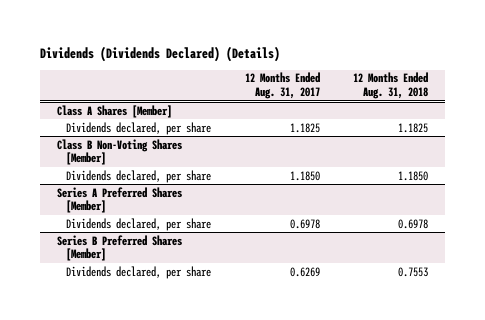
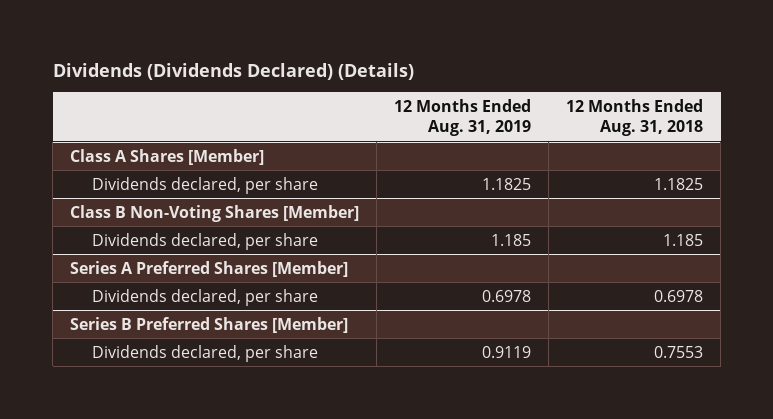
- | 12 Months Ended Aug. 31, 2017 | 12 Months Ended Aug. 31, 2018
+ | 12 Months Ended Aug. 31, 2019 | 12 Months Ended Aug. 31, 2018
@ Class B Non-Voting Shares [Member]
- Dividends declared, per share | 1.1850 | 1.1850
+ Dividends declared, per share | 1.185 | 1.185

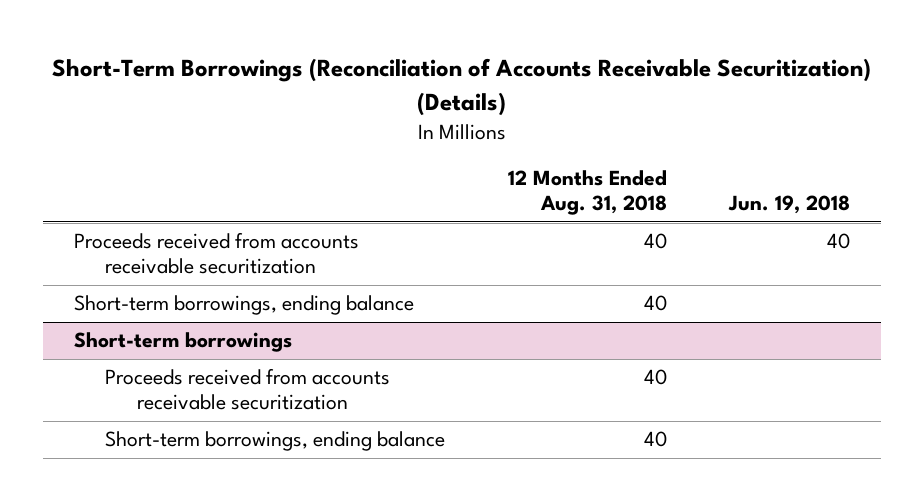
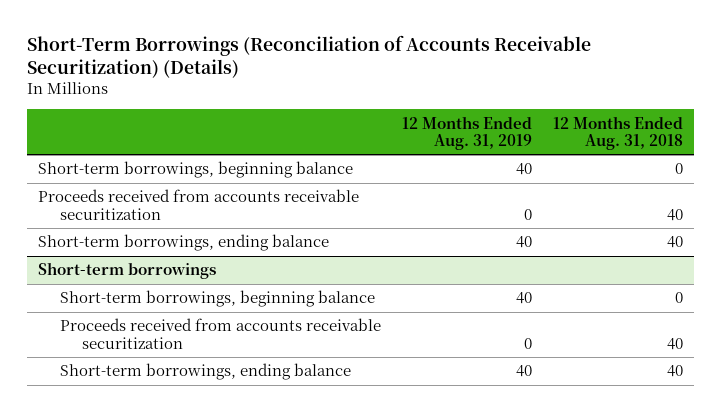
- | 12 Months Ended Aug. 31, 2018 | Jun. 19, 2018
+ | 12 Months Ended Aug. 31, 2019 | 12 Months Ended Aug. 31, 2018
+ Short-term borrowings, beginning balance | 40 | 0
@ Short-term borrowings
+ Short-term borrowings, beginning balance | 40 | 0

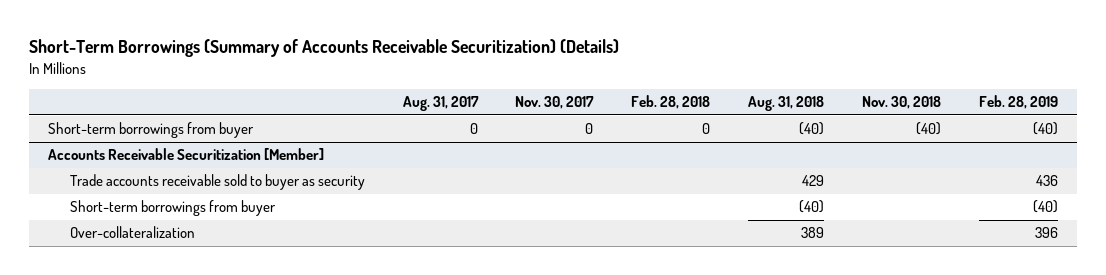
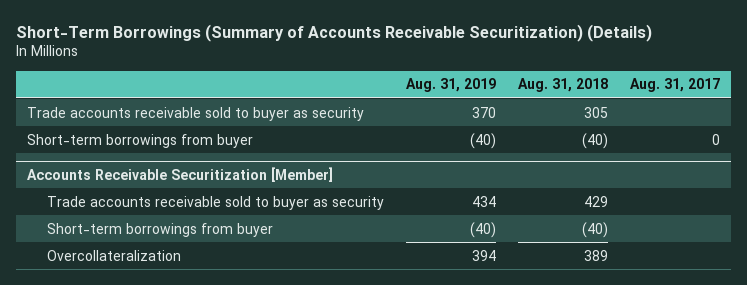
- | Aug. 31, 2017 | Nov. 30, 2017 | Feb. 28, 2018 | Aug. 31, 2018 | Nov. 30, 2018 | Feb. 28, 2019
+ | Aug. 31, 2019 | Aug. 31, 2018 | Aug. 31, 2017
+ Trade accounts receivable sold to buyer as security | 370 | 305 |
@ Accounts Receivable Securitization [Member]
- Over-collateralization | | | | 389 | | 396
+ Overcollateralization | 394 | 389 |

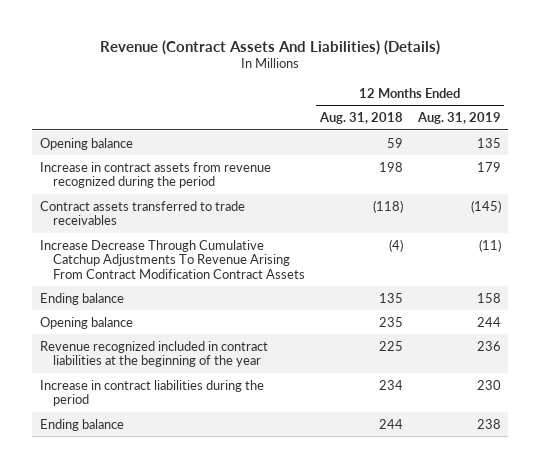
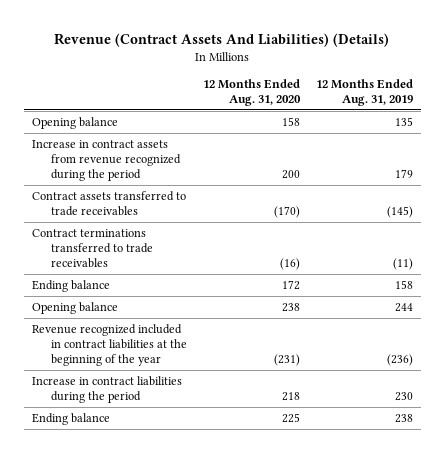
- | 12 Months Ended Aug. 31, 2018 | 12 Months Ended Aug. 31, 2019
+ | 12 Months Ended Aug. 31, 2020 | 12 Months Ended Aug. 31, 2019
- Increase Decrease Through Cumulative Catchup Adjustments To Revenue Arising From Contract Modification Contract Assets | (4) | (11)
+ Contract terminations transferred to trade receivables | (16) | (11)
- Revenue recognized included in contract liabilities at the beginning of the year | 225 | 236
+ Revenue recognized included in contract liabilities at the beginning of the year | (231) | (236)

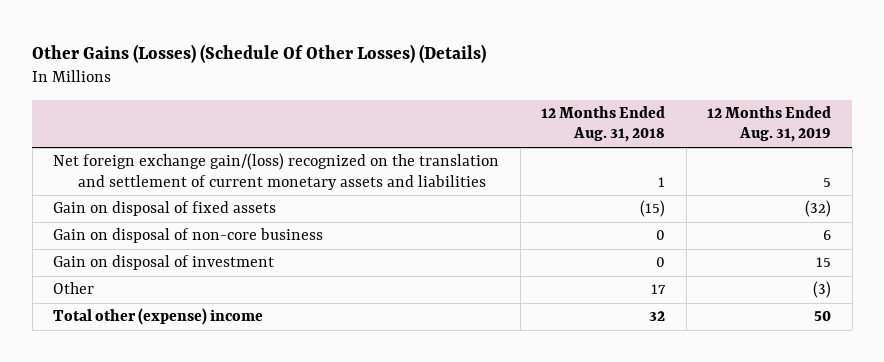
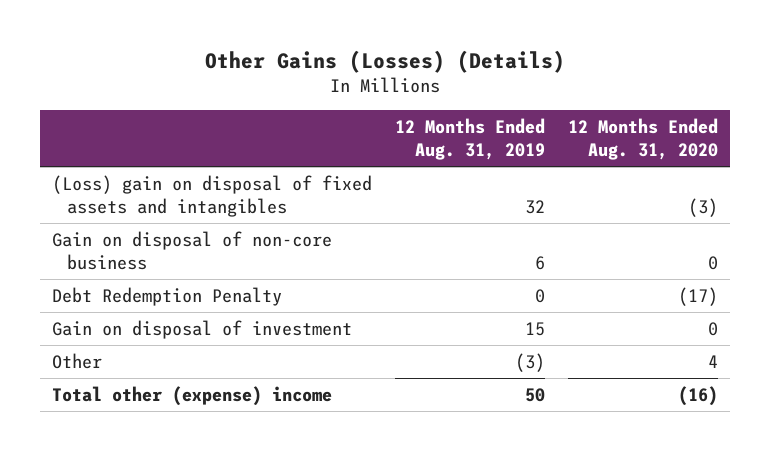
- Other Gains (Losses) (Schedule Of Other Losses) (Details)
+ Other Gains (Losses) (Details)
- | 12 Months Ended Aug. 31, 2018 | 12 Months Ended Aug. 31, 2019
+ | 12 Months Ended Aug. 31, 2019 | 12 Months Ended Aug. 31, 2020
- Net foreign exchange gain/(loss) recognized on the translation and settlement of current monetary assets and liabilities | 1 | 5
- Gain on disposal of fixed assets | (15) | (32)
+ (Loss) gain on disposal of fixed assets and intangibles | 32 | (3)
+ Debt Redemption Penalty | 0 | (17)

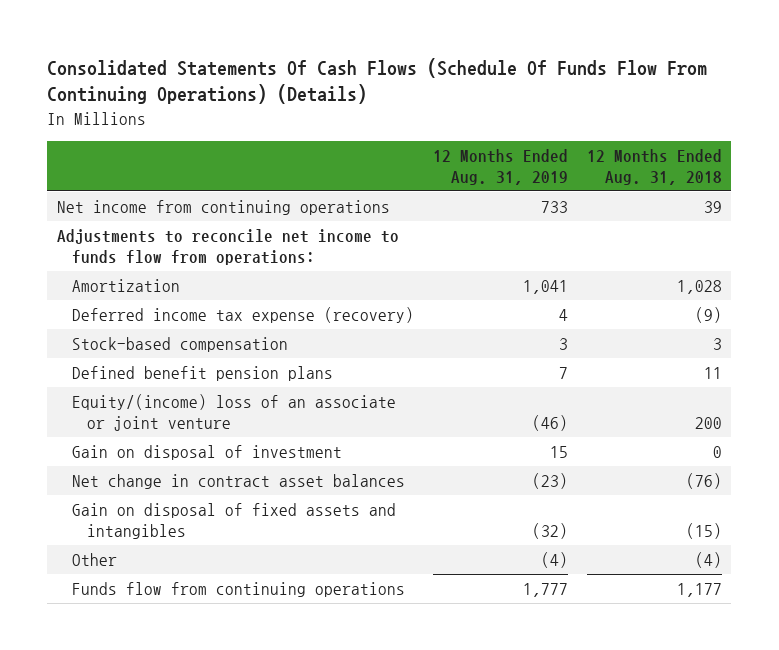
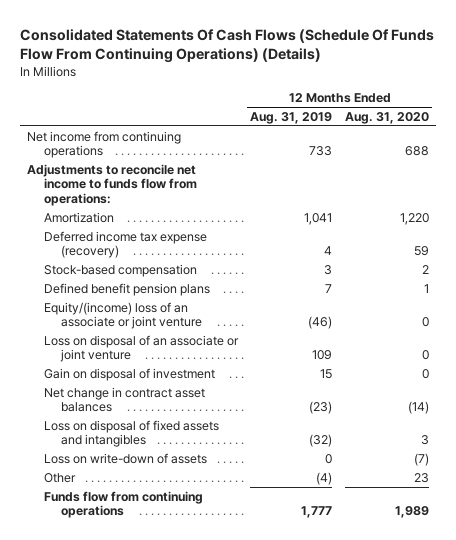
- | 12 Months Ended Aug. 31, 2019 | 12 Months Ended Aug. 31, 2018
+ | 12 Months Ended Aug. 31, 2019 | 12 Months Ended Aug. 31, 2020
+ Loss on disposal of an associate or joint venture | 109 | 0
- Gain on disposal of fixed assets and intangibles | (32) | (15)
+ Loss on disposal of fixed assets and intangibles | (32) | 3
+ Loss on write-down of assets | 0 | (7)

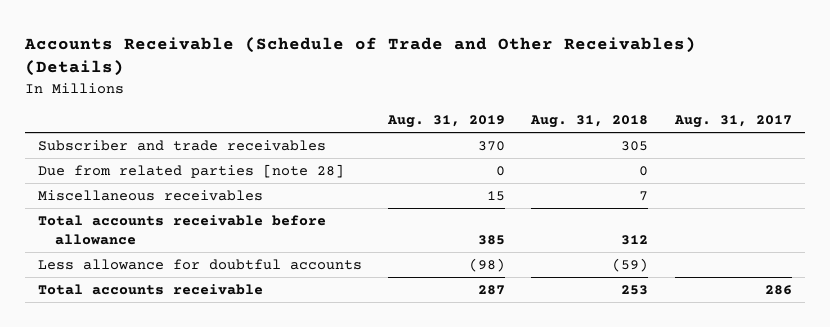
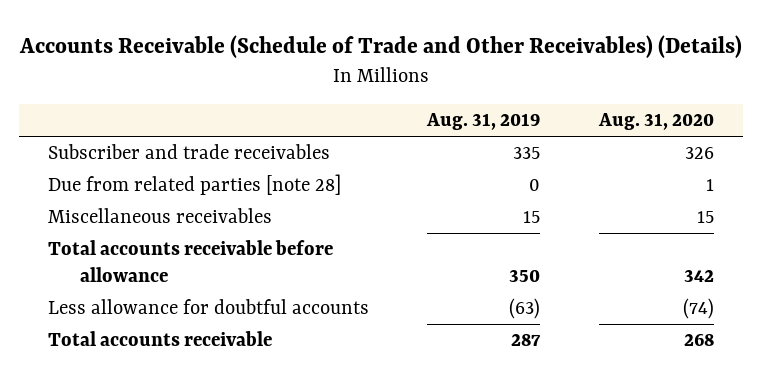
- | Aug. 31, 2019 | Aug. 31, 2018 | Aug. 31, 2017
+ | Aug. 31, 2019 | Aug. 31, 2020
- Subscriber and trade receivables | 370 | 305 |
+ Subscriber and trade receivables | 335 | 326
- Total accounts receivable before allowance | 385 | 312 |
- Less allowance for doubtful accounts | (98) | (59) |
+ Total accounts receivable before allowance | 350 | 342
+ Less allowance for doubtful accounts | (63) | (74)

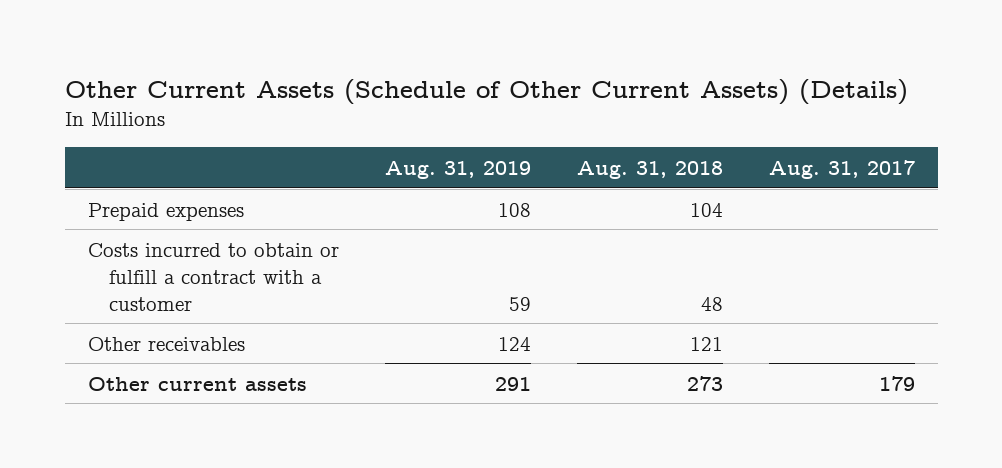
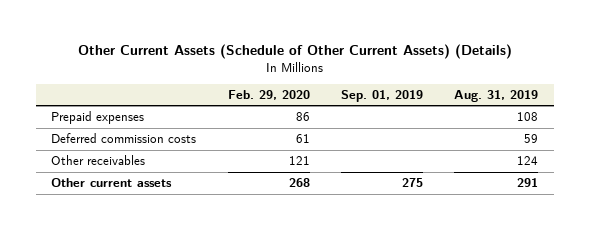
- | Aug. 31, 2019 | Aug. 31, 2018 | Aug. 31, 2017
+ | Feb. 29, 2020 | Sep. 01, 2019 | Aug. 31, 2019
- Costs incurred to obtain or fulfill a contract with a customer | 59 | 48 |
+ Deferred commission costs | 61 | | 59

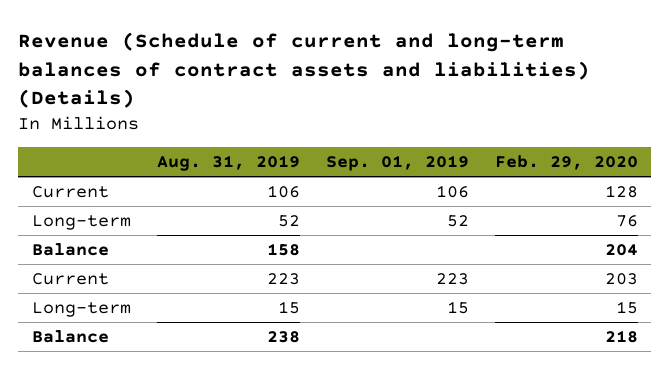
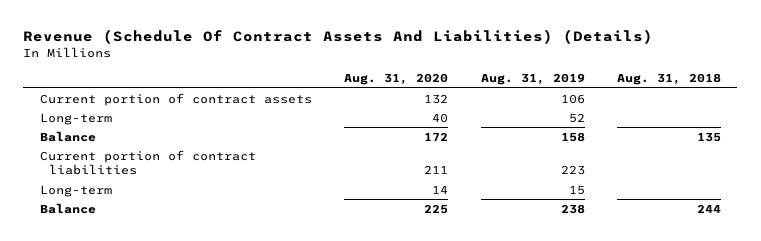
- Revenue (Schedule of current and long-term balances of contract assets and liabilities) (Details)
+ Revenue (Schedule Of Contract Assets And Liabilities) (Details)
- | Aug. 31, 2019 | Sep. 01, 2019 | Feb. 29, 2020
+ | Aug. 31, 2020 | Aug. 31, 2019 | Aug. 31, 2018
- Current | 106 | 106 | 128
+ Current portion of contract assets | 132 | 106 |
- Current | 223 | 223 | 203
+ Current portion of contract liabilities | 211 | 223 |

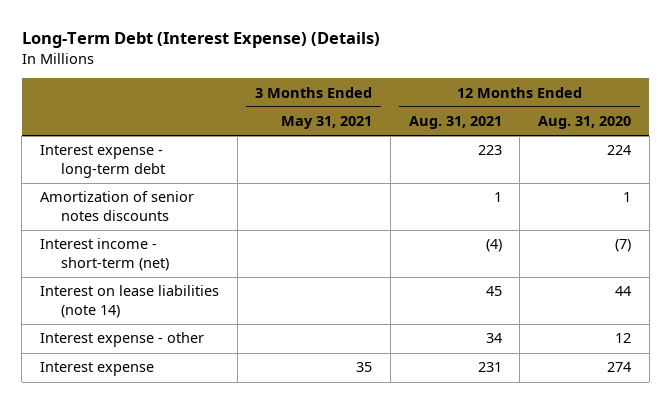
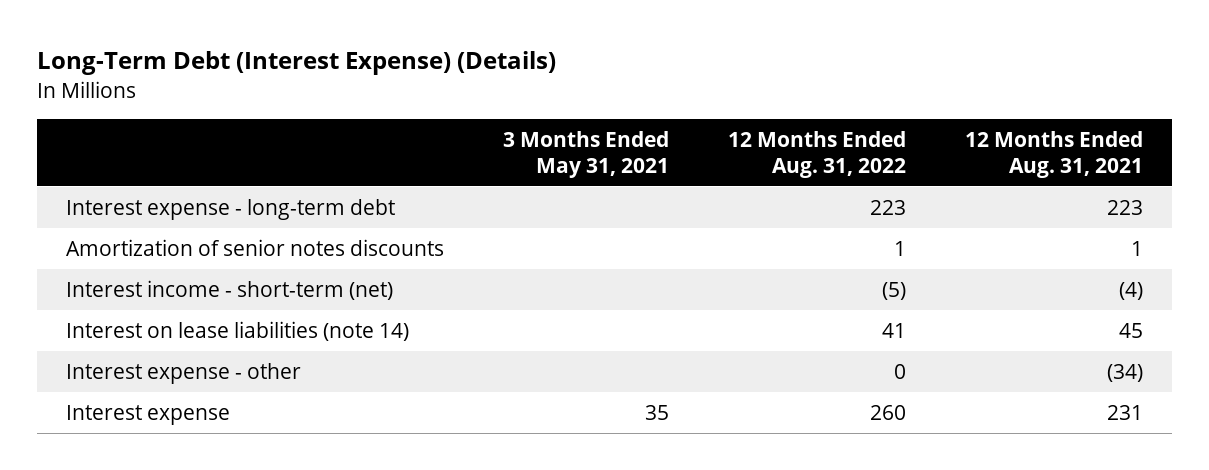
- | 3 Months Ended May 31, 2021 | 12 Months Ended Aug. 31, 2021 | 12 Months Ended Aug. 31, 2020
+ | 3 Months Ended May 31, 2021 | 12 Months Ended Aug. 31, 2022 | 12 Months Ended Aug. 31, 2021
- Interest expense - other | | 34 | 12
+ Interest expense - other | | 0 | (34)

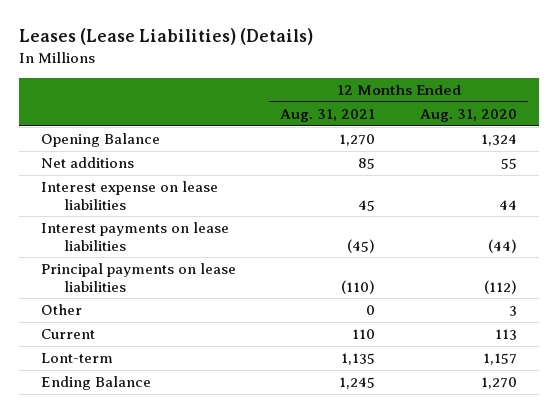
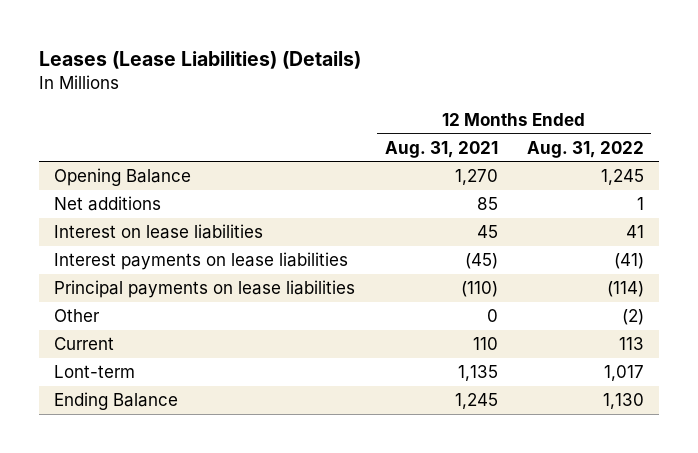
- | 12 Months Ended Aug. 31, 2021 | 12 Months Ended Aug. 31, 2020
+ | 12 Months Ended Aug. 31, 2021 | 12 Months Ended Aug. 31, 2022
- Interest expense on lease liabilities | 45 | 44
+ Interest on lease liabilities | 45 | 41

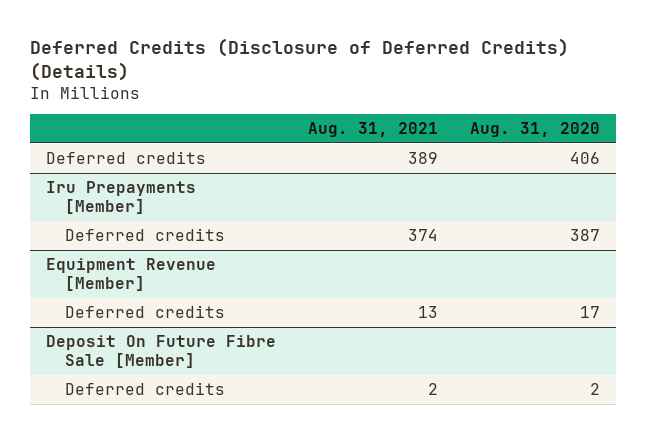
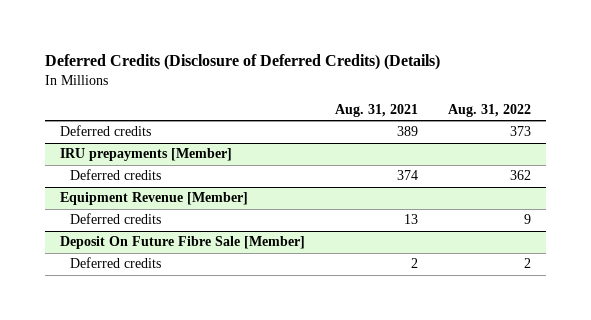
- | Aug. 31, 2021 | Aug. 31, 2020
+ | Aug. 31, 2021 | Aug. 31, 2022
- Iru Prepayments [Member]
+ IRU prepayments [Member]

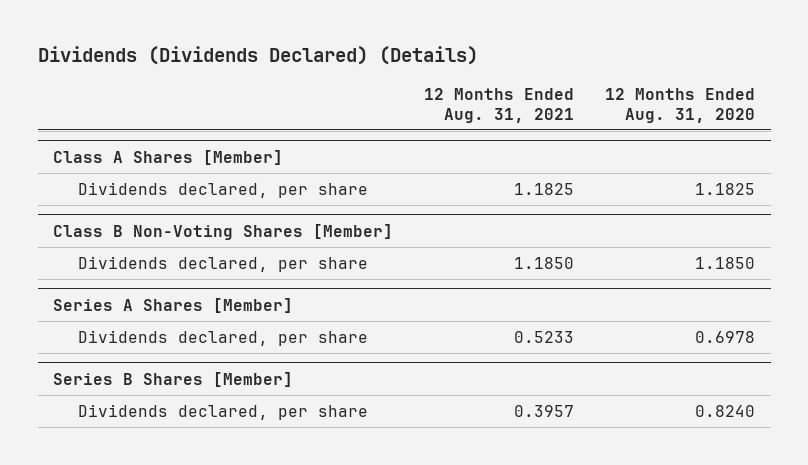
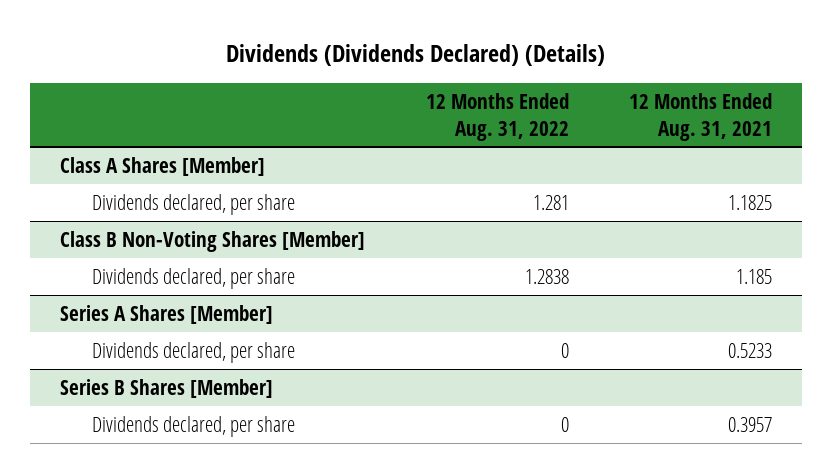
- | 12 Months Ended Aug. 31, 2021 | 12 Months Ended Aug. 31, 2020
+ | 12 Months Ended Aug. 31, 2022 | 12 Months Ended Aug. 31, 2021
@ Class B Non-Voting Shares [Member]
- Dividends declared, per share | 1.1850 | 1.1850
+ Dividends declared, per share | 1.2838 | 1.185

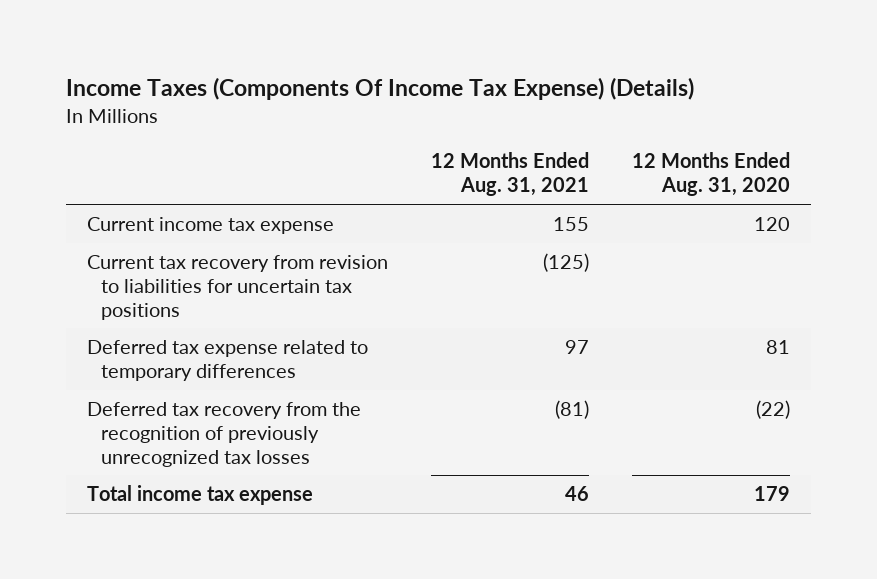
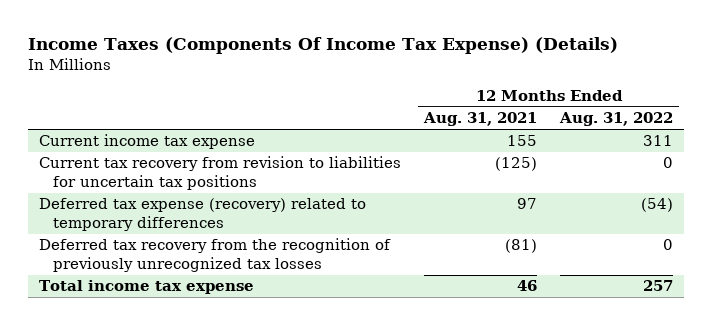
- | 12 Months Ended Aug. 31, 2021 | 12 Months Ended Aug. 31, 2020
+ | 12 Months Ended Aug. 31, 2021 | 12 Months Ended Aug. 31, 2022
- Deferred tax expense related to temporary differences | 97 | 81
+ Deferred tax expense (recovery) related to temporary differences | 97 | (54)

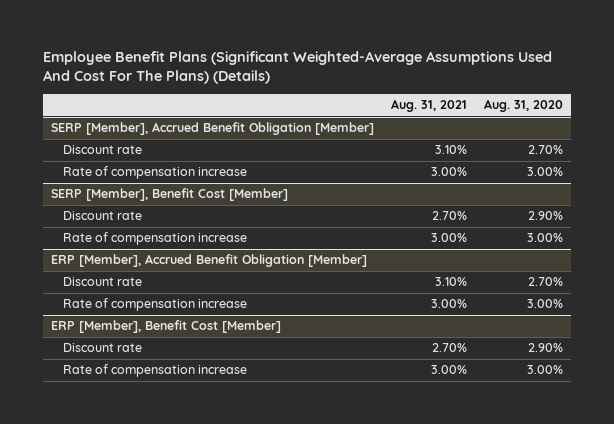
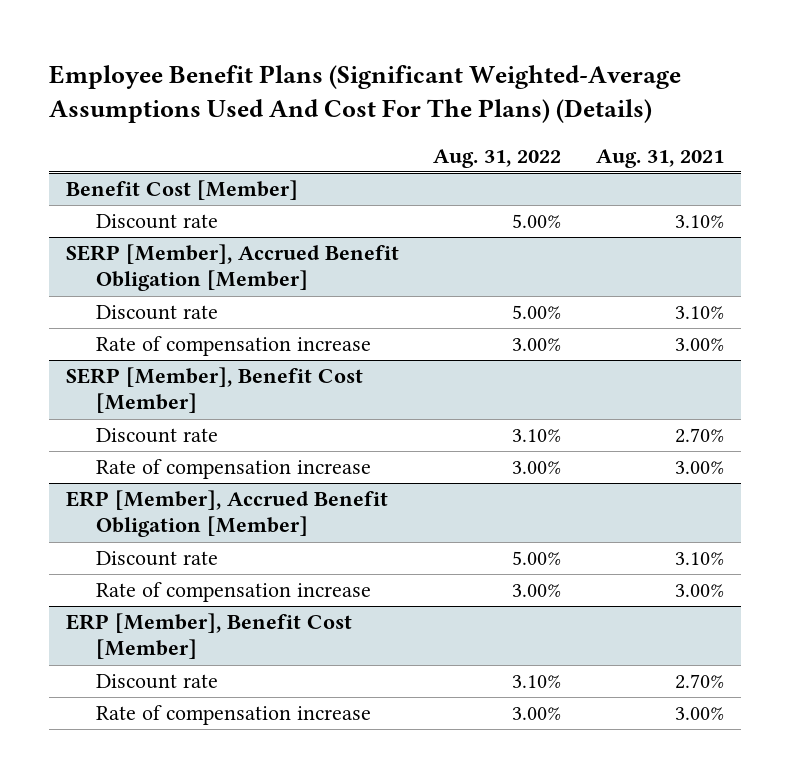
- | Aug. 31, 2021 | Aug. 31, 2020
+ | Aug. 31, 2022 | Aug. 31, 2021
+ Benefit Cost [Member]
+ Discount rate | 5.00% | 3.10%

